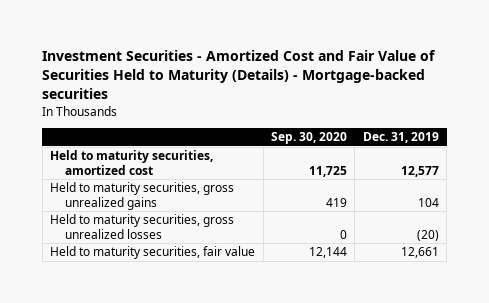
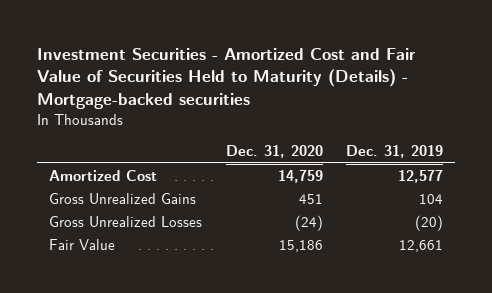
- | Sep. 30, 2020 | Dec. 31, 2019
+ | Dec. 31, 2020 | Dec. 31, 2019
- Held to maturity securities, amortized cost | 11,725 | 12,577
- Held to maturity securities, gross unrealized gains | 419 | 104
- Held to maturity securities, gross unrealized losses | 0 | (20)
- Held to maturity securities, fair value | 12,144 | 12,661
+ Amortized Cost | 14,759 | 12,577
+ Gross Unrealized Gains | 451 | 104
+ Gross Unrealized Losses | (24) | (20)
+ Fair Value | 15,186 | 12,661

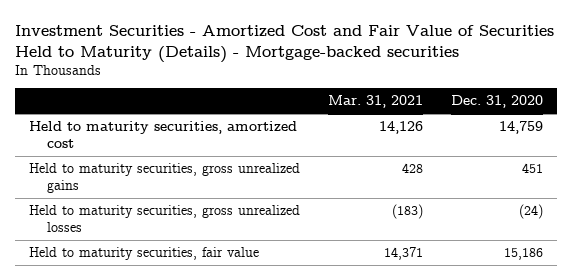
- | Dec. 31, 2020 | Dec. 31, 2019
+ | Mar. 31, 2021 | Dec. 31, 2020
- Amortized Cost | 14,759 | 12,577
- Gross Unrealized Gains | 451 | 104
- Gross Unrealized Losses | (24) | (20)
- Fair Value | 15,186 | 12,661
+ Held to maturity securities, amortized cost | 14,126 | 14,759
+ Held to maturity securities, gross unrealized gains | 428 | 451
+ Held to maturity securities, gross unrealized losses | (183) | (24)
+ Held to maturity securities, fair value | 14,371 | 15,186

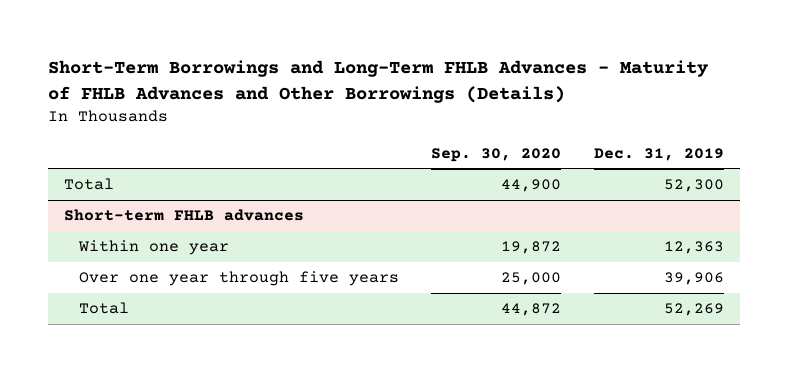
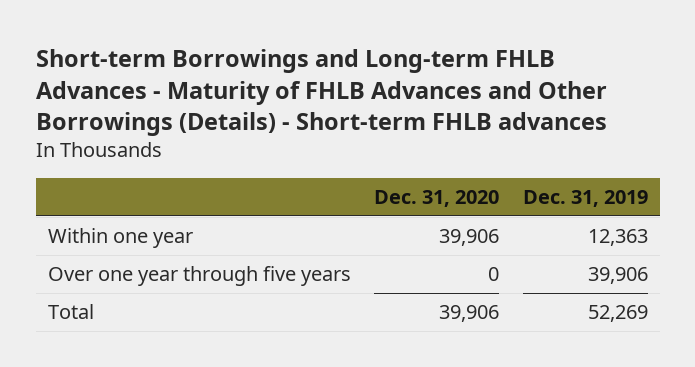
- Short-Term Borrowings and Long-Term FHLB Advances - Maturity of FHLB Advances and Other Borrowings (Details)
+ Short-term Borrowings and Long-term FHLB Advances - Maturity of FHLB Advances and Other Borrowings (Details) - Short-term FHLB advances
- | Sep. 30, 2020 | Dec. 31, 2019
+ | Dec. 31, 2020 | Dec. 31, 2019
- Total | 44,900 | 52,300
- Short-term FHLB advances

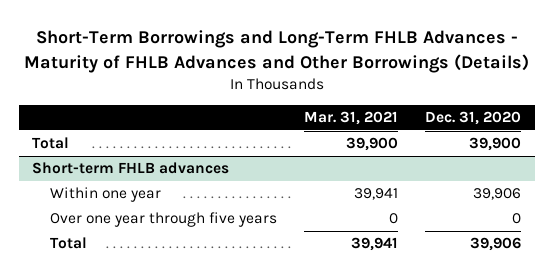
- Short-term Borrowings and Long-term FHLB Advances - Maturity of FHLB Advances and Other Borrowings (Details) - Short-term FHLB advances
+ Short-Term Borrowings and Long-Term FHLB Advances - Maturity of FHLB Advances and Other Borrowings (Details)
- | Dec. 31, 2020 | Dec. 31, 2019
+ | Mar. 31, 2021 | Dec. 31, 2020
+ Total | 39,900 | 39,900
+ Short-term FHLB advances

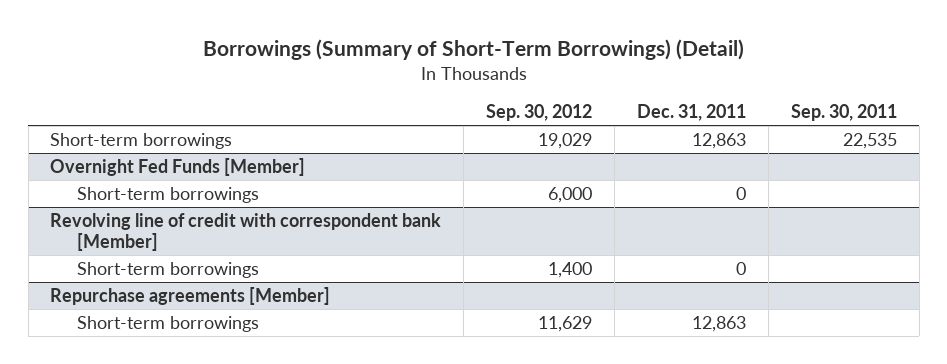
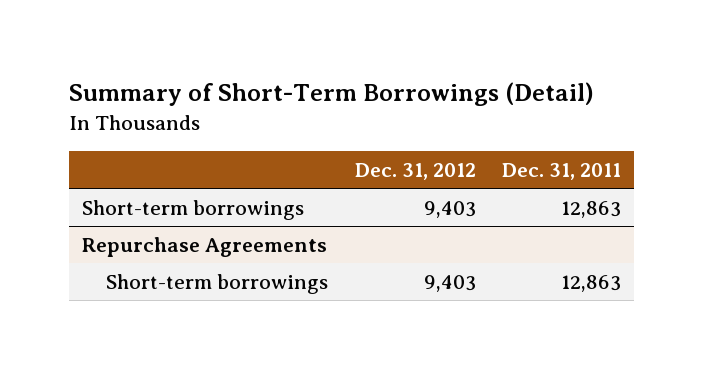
- Borrowings (Summary of Short-Term Borrowings) (Detail)
+ Summary of Short-Term Borrowings (Detail)
- | Sep. 30, 2012 | Dec. 31, 2011 | Sep. 30, 2011
+ | Dec. 31, 2012 | Dec. 31, 2011
- Overnight Fed Funds [Member]
- Short-term borrowings | 6,000 | 0 |
- Revolving line of credit with correspondent bank [Member]
- Short-term borrowings | 1,400 | 0 |
- Repurchase agreements [Member]
+ Repurchase Agreements

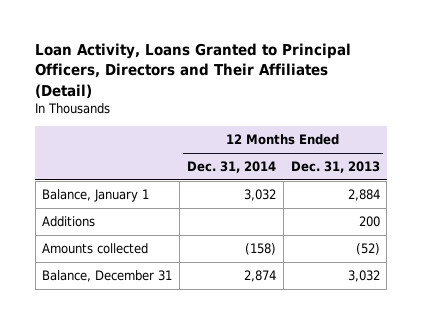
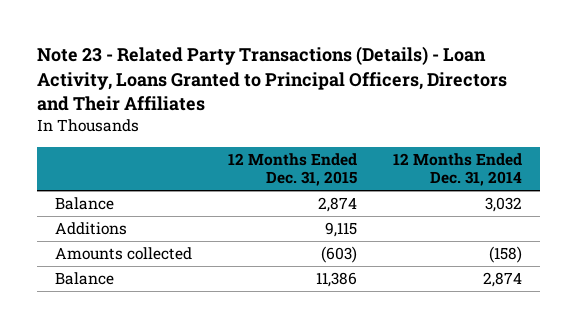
- Loan Activity, Loans Granted to Principal Officers, Directors and Their Affiliates (Detail)
+ Note 23 - Related Party Transactions (Details) - Loan Activity, Loans Granted to Principal Officers, Directors and Their Affiliates
- | 12 Months Ended Dec. 31, 2014 | 12 Months Ended Dec. 31, 2013
+ | 12 Months Ended Dec. 31, 2015 | 12 Months Ended Dec. 31, 2014
- Balance, January 1 | 3,032 | 2,884
+ Balance | 2,874 | 3,032
- Balance, December 31 | 2,874 | 3,032
+ Balance | 11,386 | 2,874

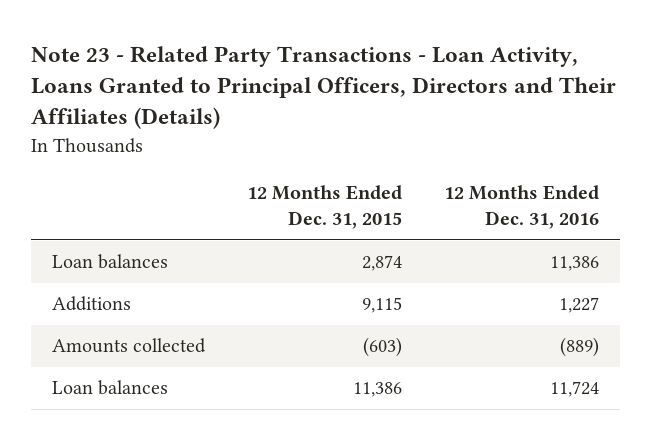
- Note 23 - Related Party Transactions (Details) - Loan Activity, Loans Granted to Principal Officers, Directors and Their Affiliates
+ Note 23 - Related Party Transactions - Loan Activity, Loans Granted to Principal Officers, Directors and Their Affiliates (Details)
- | 12 Months Ended Dec. 31, 2015 | 12 Months Ended Dec. 31, 2014
+ | 12 Months Ended Dec. 31, 2015 | 12 Months Ended Dec. 31, 2016
- Balance | 2,874 | 3,032
+ Loan balances | 2,874 | 11,386
- Balance | 11,386 | 2,874
+ Loan balances | 11,386 | 11,724

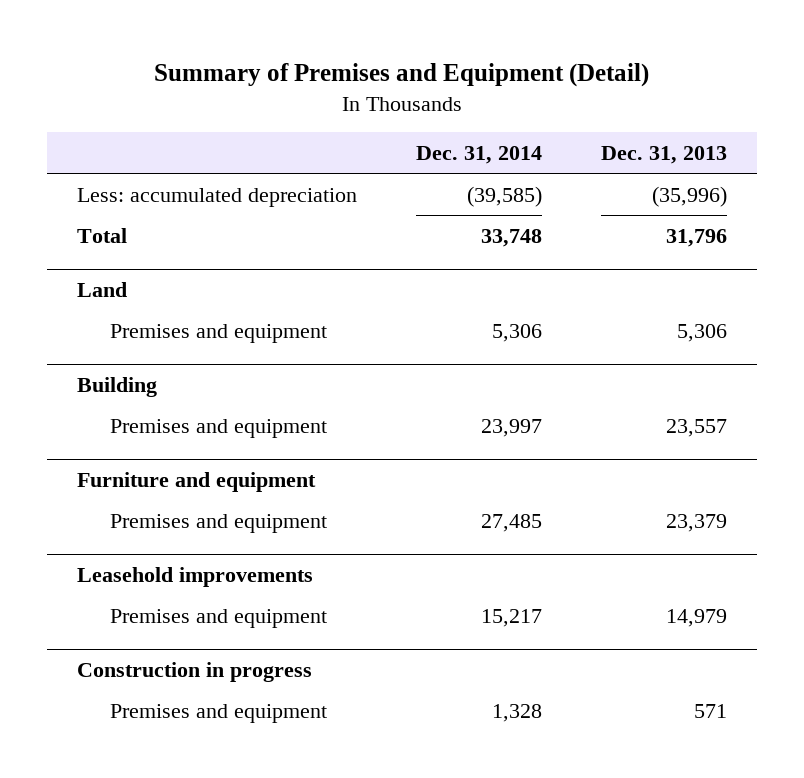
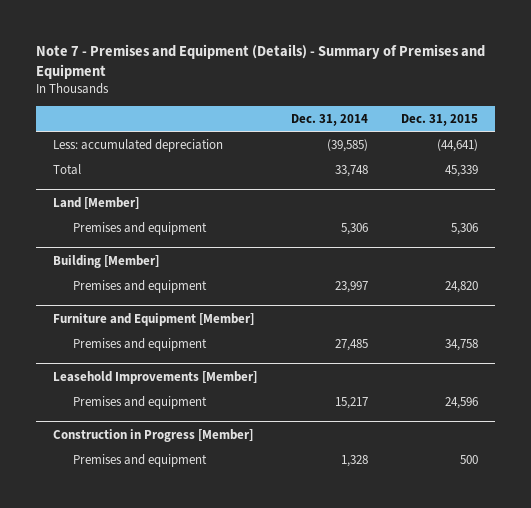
- Summary of Premises and Equipment (Detail)
+ Note 7 - Premises and Equipment (Details) - Summary of Premises and Equipment
- | Dec. 31, 2014 | Dec. 31, 2013
+ | Dec. 31, 2014 | Dec. 31, 2015
- Land
+ Land [Member]
- Building
+ Building [Member]
- Furniture and equipment
+ Furniture and Equipment [Member]
- Leasehold improvements
+ Leasehold Improvements [Member]
- Construction in progress
+ Construction in Progress [Member]

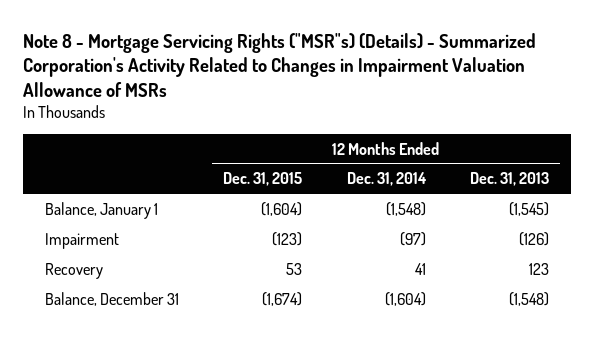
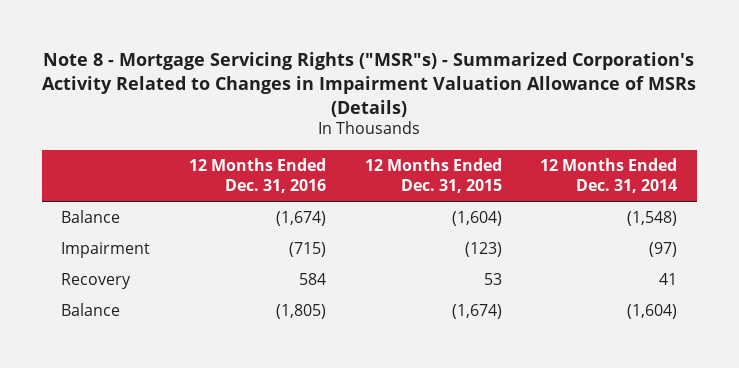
- Note 8 - Mortgage Servicing Rights ("MSR"s) (Details) - Summarized Corporation's Activity Related to Changes in Impairment Valuation Allowance of MSRs
+ Note 8 - Mortgage Servicing Rights ("MSR"s) - Summarized Corporation's Activity Related to Changes in Impairment Valuation Allowance of MSRs (Details)
- | 12 Months Ended Dec. 31, 2015 | 12 Months Ended Dec. 31, 2014 | 12 Months Ended Dec. 31, 2013
+ | 12 Months Ended Dec. 31, 2016 | 12 Months Ended Dec. 31, 2015 | 12 Months Ended Dec. 31, 2014
- Balance, January 1 | (1,604) | (1,548) | (1,545)
+ Balance | (1,674) | (1,604) | (1,548)
- Balance, December 31 | (1,674) | (1,604) | (1,548)
+ Balance | (1,805) | (1,674) | (1,604)

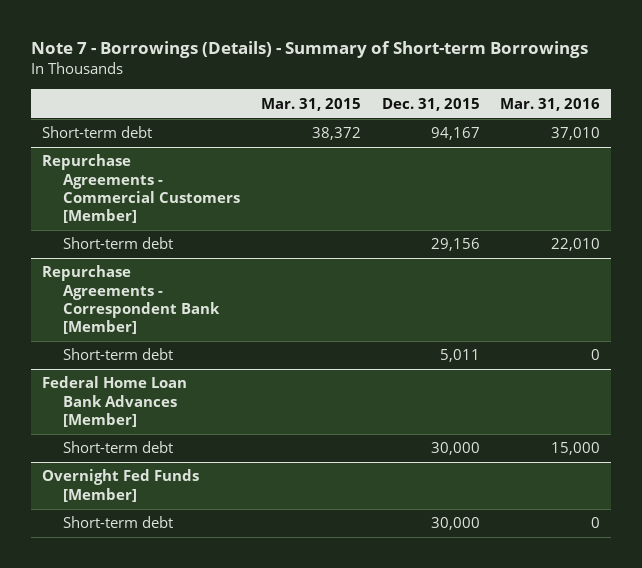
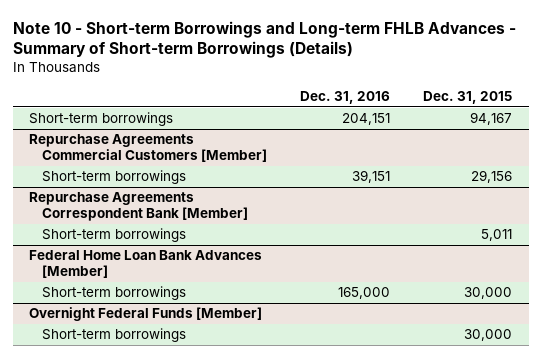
- Note 7 - Borrowings (Details) - Summary of Short-term Borrowings
+ Note 10 - Short-term Borrowings and Long-term FHLB Advances - Summary of Short-term Borrowings (Details)
- | Mar. 31, 2015 | Dec. 31, 2015 | Mar. 31, 2016
+ | Dec. 31, 2016 | Dec. 31, 2015
- Short-term debt | 38,372 | 94,167 | 37,010
- Repurchase Agreements - Commercial Customers [Member]
- Short-term debt | | 29,156 | 22,010
- Repurchase Agreements - Correspondent Bank [Member]
- Short-term debt | | 5,011 | 0
+ Short-term borrowings | 204,151 | 94,167
+ Repurchase Agreements Commercial Customers [Member]
+ Short-term borrowings | 39,151 | 29,156
+ Repurchase Agreements Correspondent Bank [Member]
+ Short-term borrowings | | 5,011
@ Federal Home Loan Bank Advances [Member]
- Short-term debt | | 30,000 | 15,000
- Overnight Fed Funds [Member]
- Short-term debt | | 30,000 | 0
@ Federal Home Loan Bank Advances [Member]
+ Short-term borrowings | 165,000 | 30,000
+ Overnight Federal Funds [Member]
+ Short-term borrowings | | 30,000

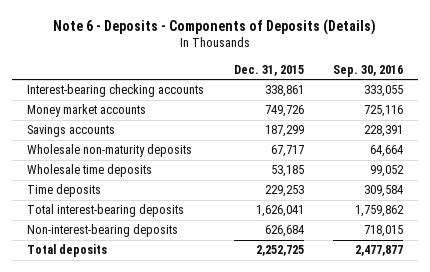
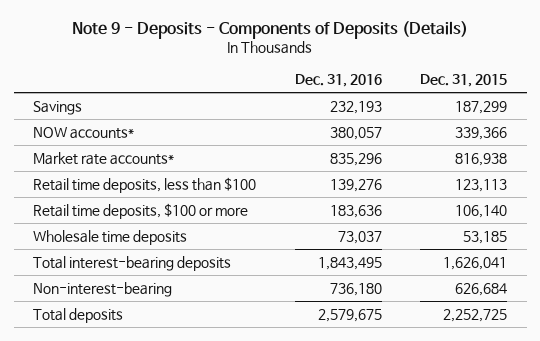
- Note 6 - Deposits - Components of Deposits (Details)
+ Note 9 - Deposits - Components of Deposits (Details)
- | Dec. 31, 2015 | Sep. 30, 2016
+ | Dec. 31, 2016 | Dec. 31, 2015
- Interest-bearing checking accounts | 338,861 | 333,055
- Money market accounts | 749,726 | 725,116
- Savings accounts | 187,299 | 228,391
- Wholesale non-maturity deposits | 67,717 | 64,664
+ Savings | 232,193 | 187,299
+ NOW accounts* | 380,057 | 339,366
+ Market rate accounts* | 835,296 | 816,938
+ Retail time deposits, less than $100 | 139,276 | 123,113
+ Retail time deposits, $100 or more | 183,636 | 106,140
- Time deposits | 229,253 | 309,584
- Non-interest-bearing deposits | 626,684 | 718,015
+ Non-interest-bearing | 736,180 | 626,684

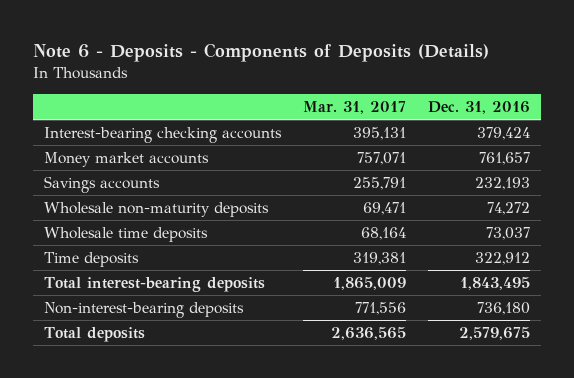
- Note 9 - Deposits - Components of Deposits (Details)
+ Note 6 - Deposits - Components of Deposits (Details)
- | Dec. 31, 2016 | Dec. 31, 2015
+ | Mar. 31, 2017 | Dec. 31, 2016
- Savings | 232,193 | 187,299
- NOW accounts* | 380,057 | 339,366
- Market rate accounts* | 835,296 | 816,938
- Retail time deposits, less than $100 | 139,276 | 123,113
- Retail time deposits, $100 or more | 183,636 | 106,140
+ Interest-bearing checking accounts | 395,131 | 379,424
+ Money market accounts | 757,071 | 761,657
+ Savings accounts | 255,791 | 232,193
+ Wholesale non-maturity deposits | 69,471 | 74,272
+ Time deposits | 319,381 | 322,912
- Non-interest-bearing | 736,180 | 626,684
+ Non-interest-bearing deposits | 771,556 | 736,180

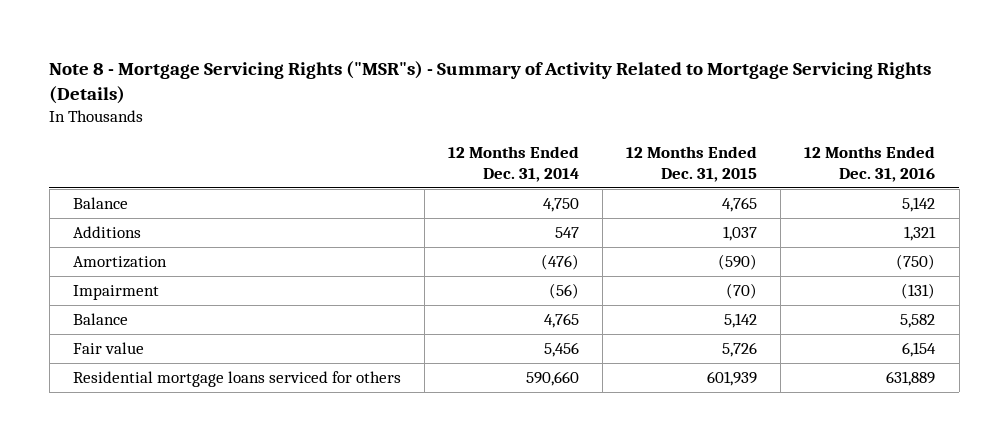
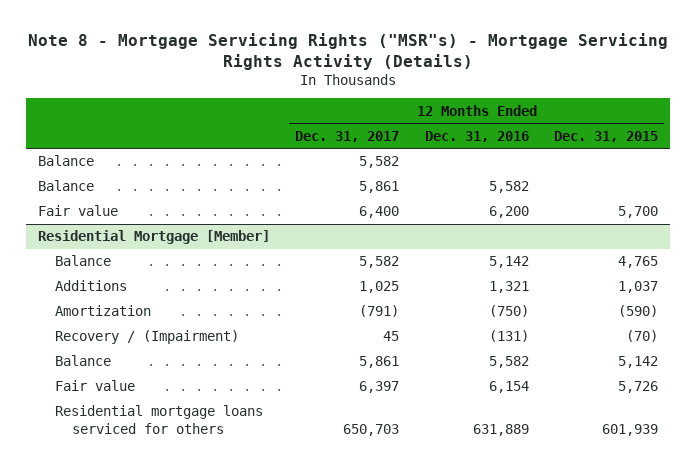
- Note 8 - Mortgage Servicing Rights ("MSR"s) - Summary of Activity Related to Mortgage Servicing Rights (Details)
+ Note 8 - Mortgage Servicing Rights ("MSR"s) - Mortgage Servicing Rights Activity (Details)
- | 12 Months Ended Dec. 31, 2014 | 12 Months Ended Dec. 31, 2015 | 12 Months Ended Dec. 31, 2016
+ | 12 Months Ended Dec. 31, 2017 | 12 Months Ended Dec. 31, 2016 | 12 Months Ended Dec. 31, 2015
+ Balance | 5,582 | |
+ Balance | 5,861 | 5,582 |
+ Fair value | 6,400 | 6,200 | 5,700
+ Residential Mortgage [Member]
- Impairment | (56) | (70) | (131)
+ Recovery / (Impairment) | 45 | (131) | (70)

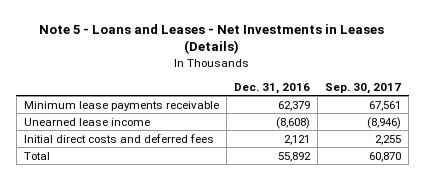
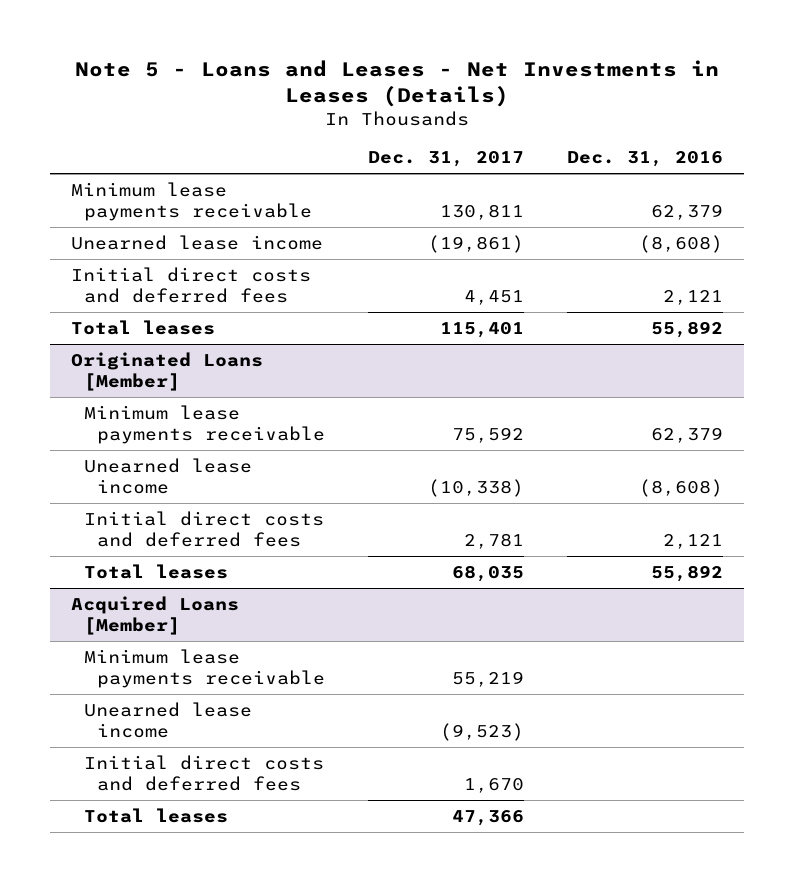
- | Dec. 31, 2016 | Sep. 30, 2017
+ | Dec. 31, 2017 | Dec. 31, 2016
- Total | 55,892 | 60,870
+ Total leases | 115,401 | 55,892
+ Originated Loans [Member]
+ Minimum lease payments receivable | 75,592 | 62,379
+ Unearned lease income | (10,338) | (8,608)
+ Initial direct costs and deferred fees | 2,781 | 2,121
+ Total leases | 68,035 | 55,892
+ Acquired Loans [Member]
+ Minimum lease payments receivable | 55,219 |
+ Unearned lease income | (9,523) |
+ Initial direct costs and deferred fees | 1,670 |
+ Total leases | 47,366 |

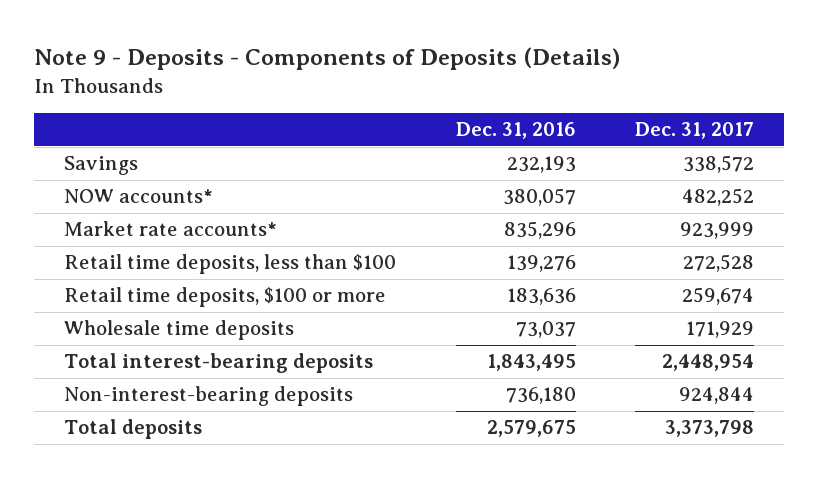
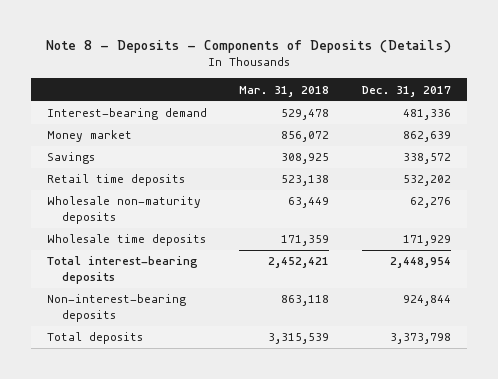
- Note 9 - Deposits - Components of Deposits (Details)
+ Note 8 - Deposits - Components of Deposits (Details)
- | Dec. 31, 2016 | Dec. 31, 2017
+ | Mar. 31, 2018 | Dec. 31, 2017
+ Interest-bearing demand | 529,478 | 481,336
+ Money market | 856,072 | 862,639
- NOW accounts* | 380,057 | 482,252
- Market rate accounts* | 835,296 | 923,999
- Retail time deposits, less than $100 | 139,276 | 272,528
- Retail time deposits, $100 or more | 183,636 | 259,674
+ Retail time deposits | 523,138 | 532,202
+ Wholesale non-maturity deposits | 63,449 | 62,276

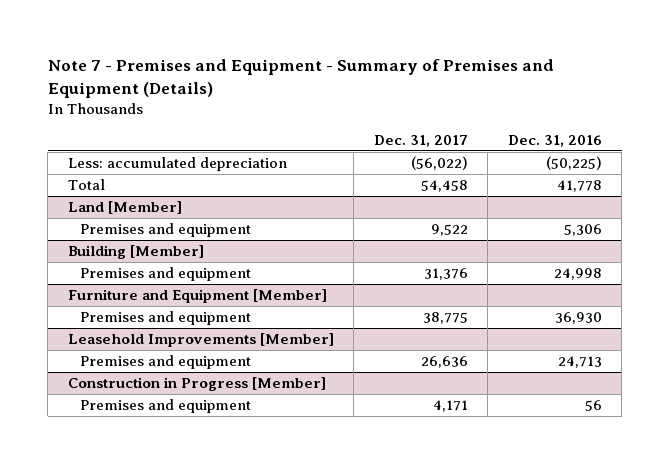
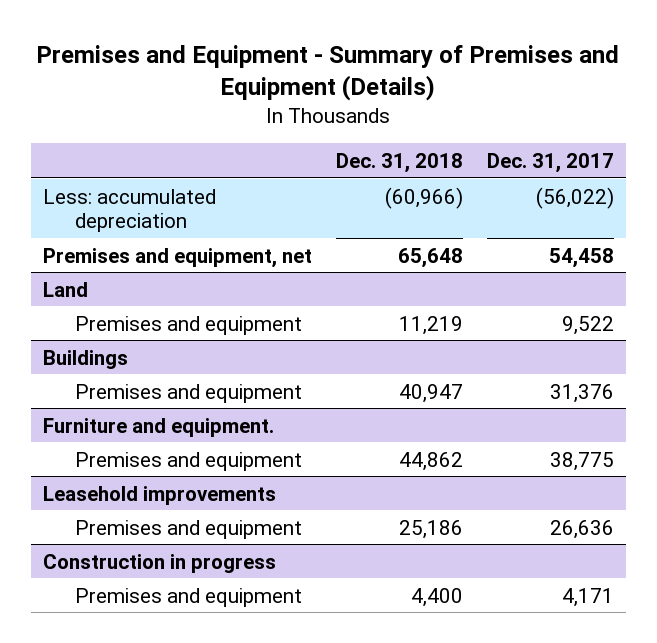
- Note 7 - Premises and Equipment - Summary of Premises and Equipment (Details)
+ Premises and Equipment - Summary of Premises and Equipment (Details)
- | Dec. 31, 2017 | Dec. 31, 2016
+ | Dec. 31, 2018 | Dec. 31, 2017
- Total | 54,458 | 41,778
- Land [Member]
+ Premises and equipment, net | 65,648 | 54,458
+ Land
- Building [Member]
+ Buildings
- Furniture and Equipment [Member]
+ Furniture and equipment.
- Leasehold Improvements [Member]
+ Leasehold improvements
- Construction in Progress [Member]
+ Construction in progress

